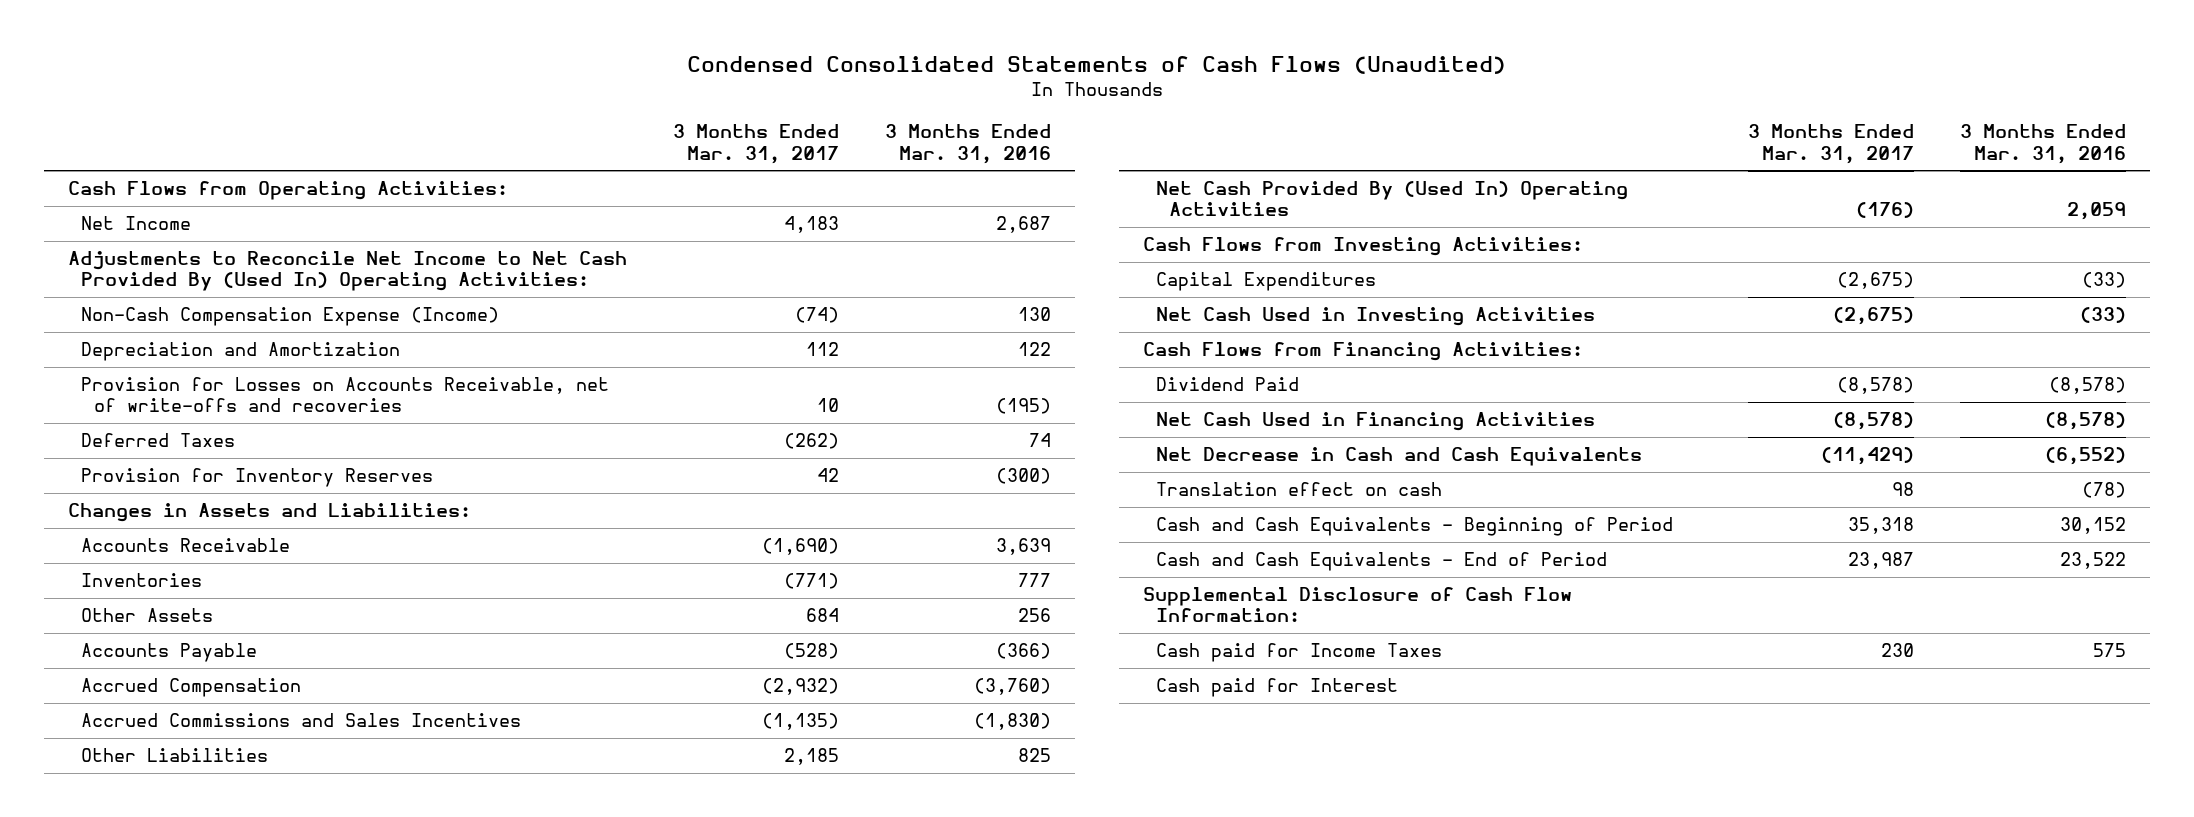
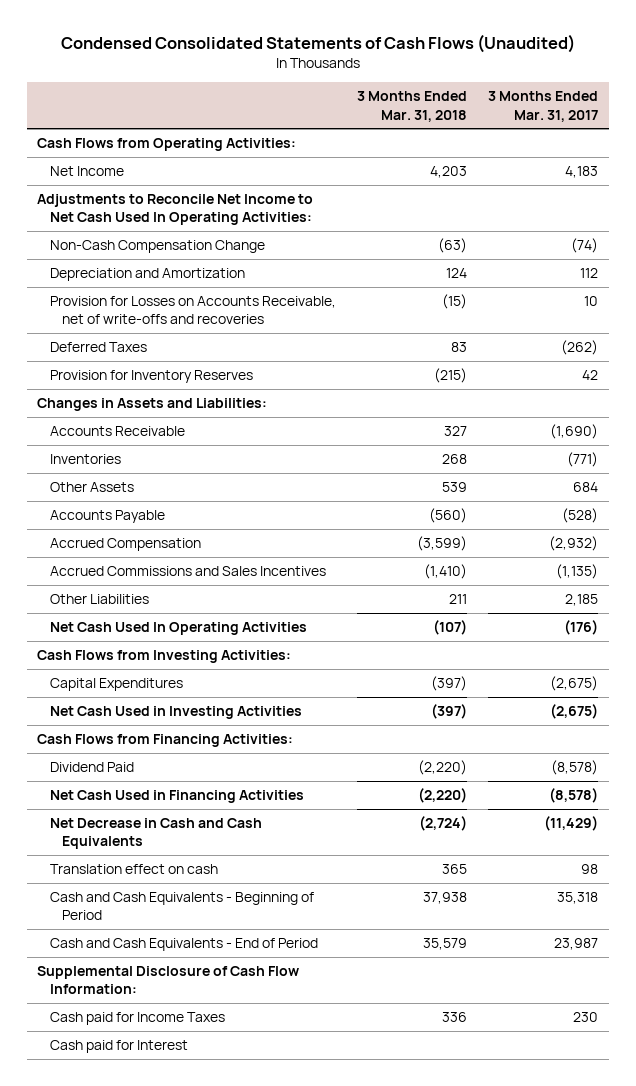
- | 3 Months Ended Mar. 31, 2017 | 3 Months Ended Mar. 31, 2016
+ | 3 Months Ended Mar. 31, 2018 | 3 Months Ended Mar. 31, 2017
- Adjustments to Reconcile Net Income to Net Cash Provided By (Used In) Operating Activities:
- Non-Cash Compensation Expense (Income) | (74) | 130
+ Adjustments to Reconcile Net Income to Net Cash Used In Operating Activities:
+ Non-Cash Compensation Change | (63) | (74)
- Net Cash Provided By (Used In) Operating Activities | (176) | 2,059
+ Net Cash Used In Operating Activities | (107) | (176)

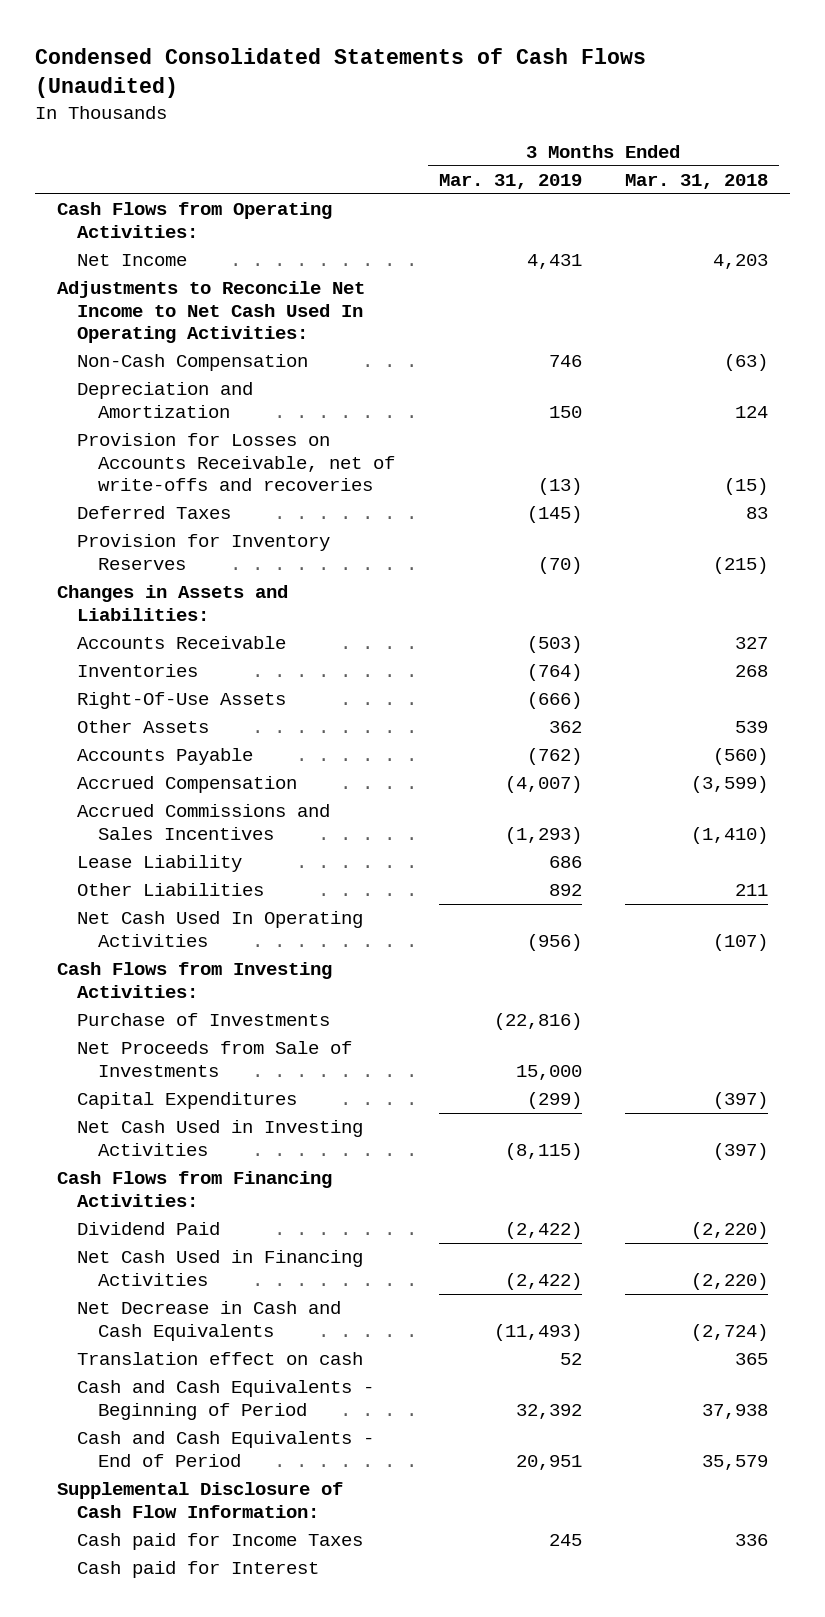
- | 3 Months Ended Mar. 31, 2018 | 3 Months Ended Mar. 31, 2017
+ | 3 Months Ended Mar. 31, 2019 | 3 Months Ended Mar. 31, 2018
- Non-Cash Compensation Change | (63) | (74)
+ Non-Cash Compensation | 746 | (63)
+ Right-Of-Use Assets | (666) |
+ Lease Liability | 686 |
+ Purchase of Investments | (22,816) |
+ Net Proceeds from Sale of Investments | 15,000 |

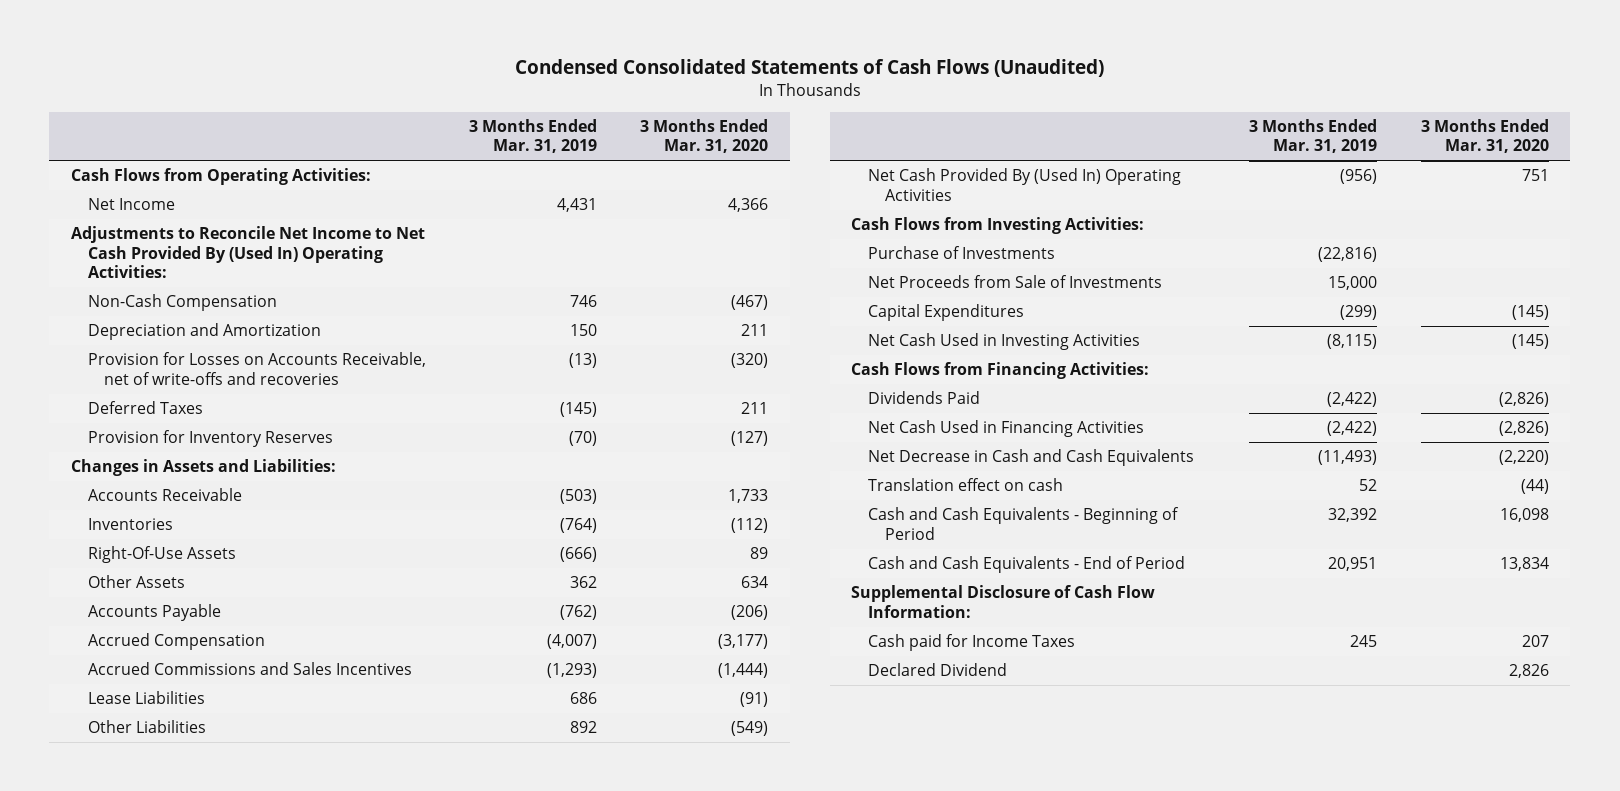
- | 3 Months Ended Mar. 31, 2019 | 3 Months Ended Mar. 31, 2018
+ | 3 Months Ended Mar. 31, 2019 | 3 Months Ended Mar. 31, 2020
- Adjustments to Reconcile Net Income to Net Cash Used In Operating Activities:
+ Adjustments to Reconcile Net Income to Net Cash Provided By (Used In) Operating Activities:
- Lease Liability | 686 |
+ Lease Liabilities | 686 | (91)
- Net Cash Used In Operating Activities | (956) | (107)
+ Net Cash Provided By (Used In) Operating Activities | (956) | 751
- Dividend Paid | (2,422) | (2,220)
+ Dividends Paid | (2,422) | (2,826)
- Cash paid for Interest
+ Declared Dividend | | 2,826

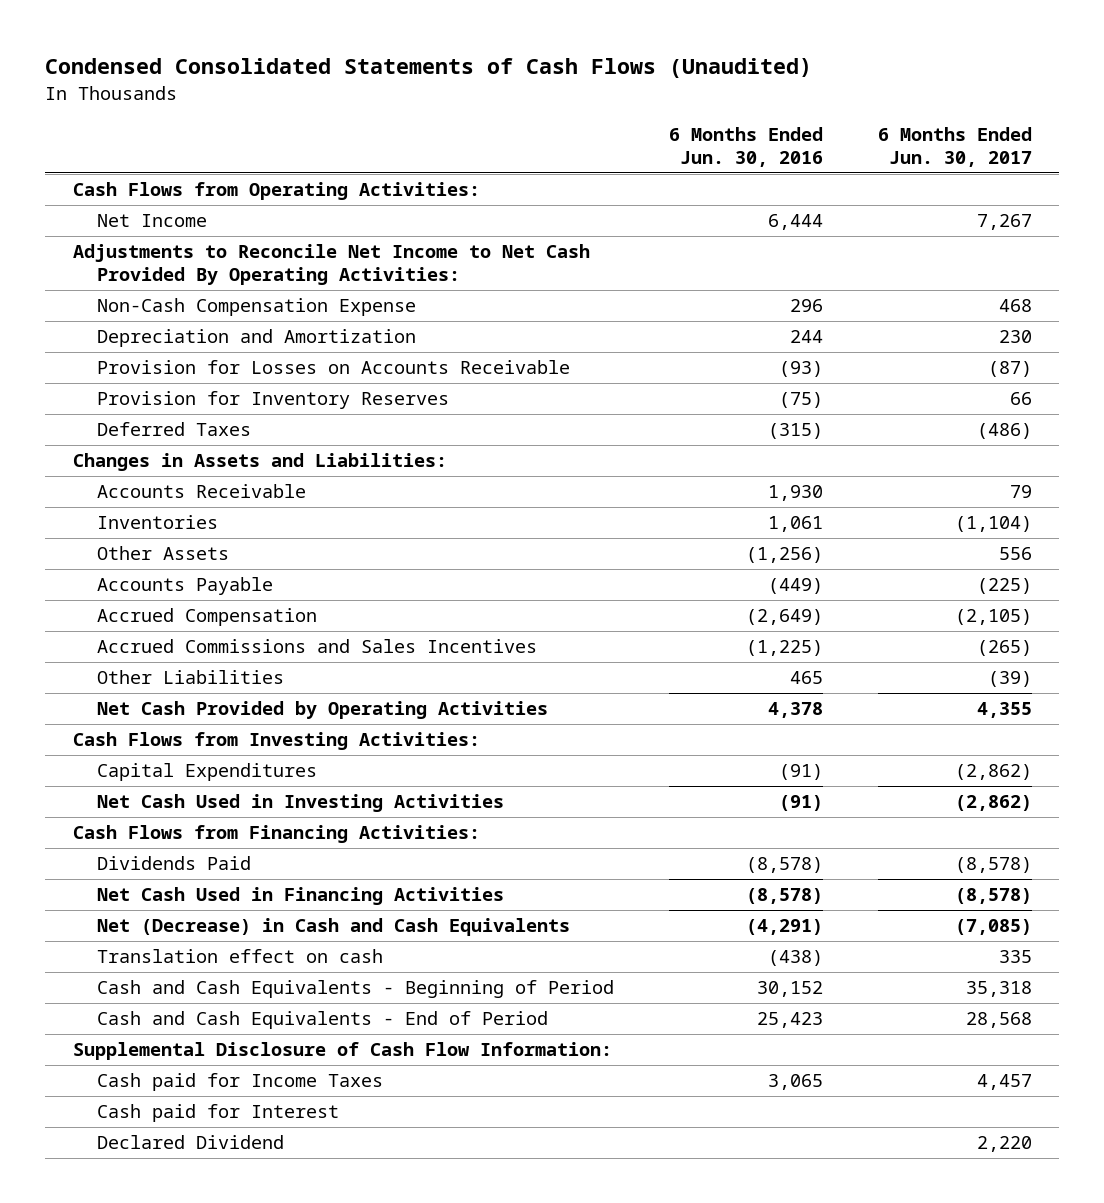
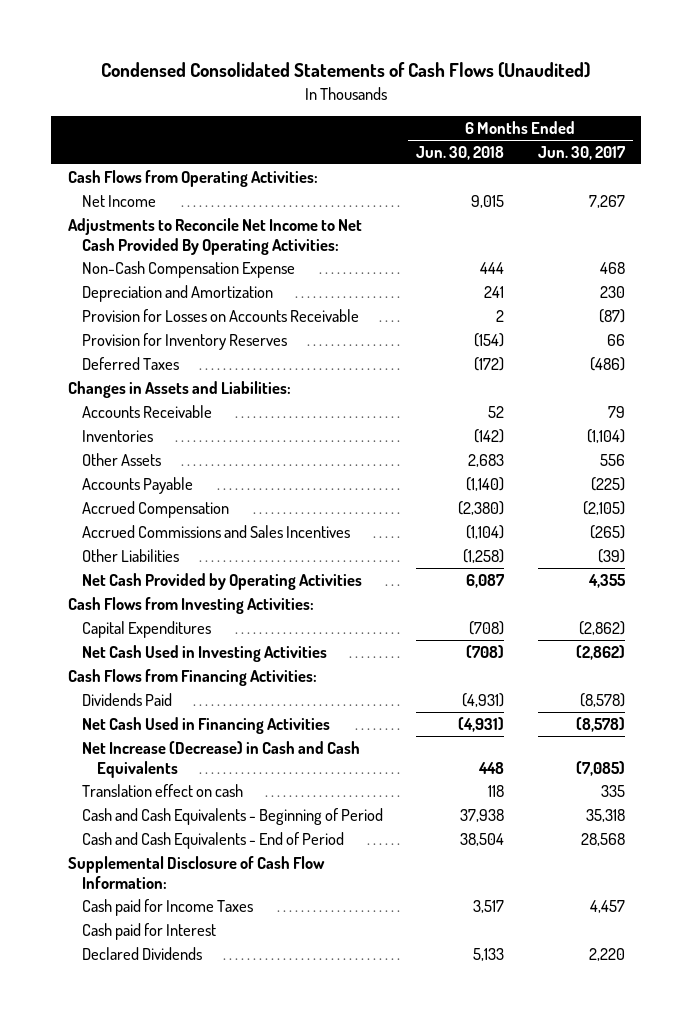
- | 6 Months Ended Jun. 30, 2016 | 6 Months Ended Jun. 30, 2017
+ | 6 Months Ended Jun. 30, 2018 | 6 Months Ended Jun. 30, 2017
- Net (Decrease) in Cash and Cash Equivalents | (4,291) | (7,085)
+ Net Increase (Decrease) in Cash and Cash Equivalents | 448 | (7,085)
- Declared Dividend | | 2,220
+ Declared Dividends | 5,133 | 2,220

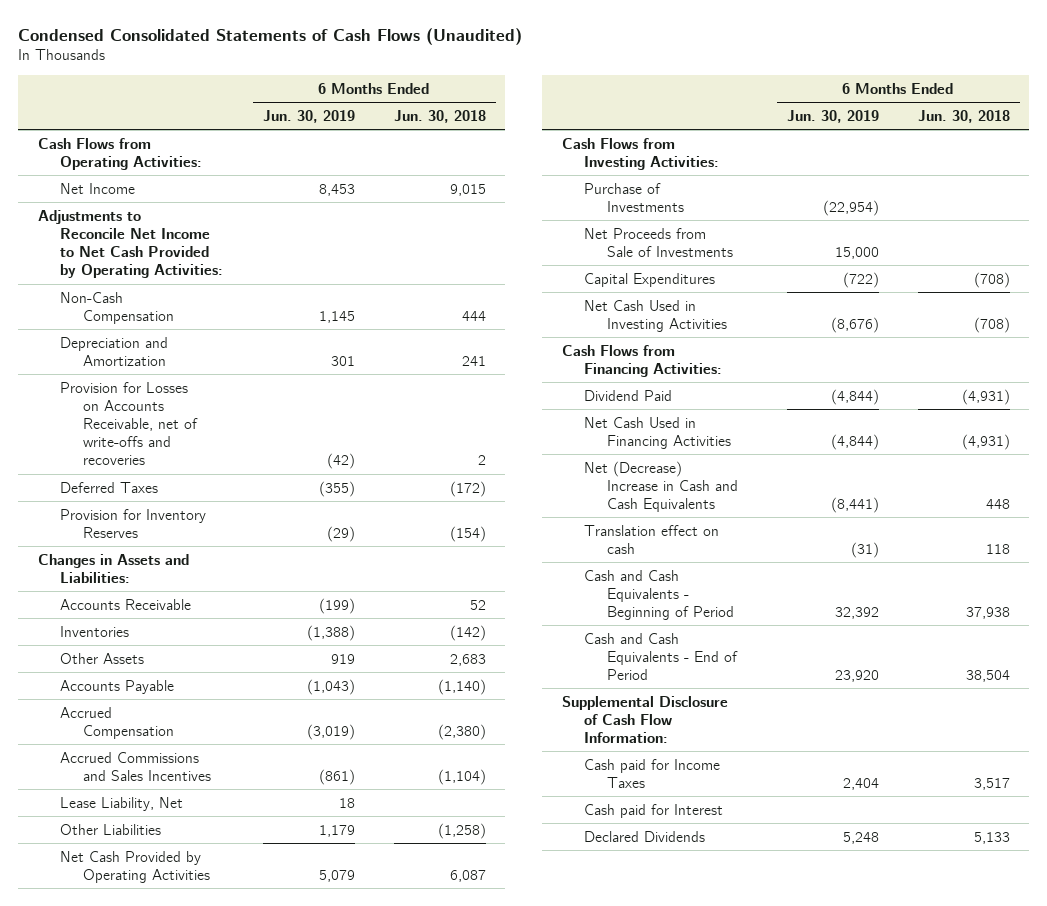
- | 6 Months Ended Jun. 30, 2018 | 6 Months Ended Jun. 30, 2017
+ | 6 Months Ended Jun. 30, 2019 | 6 Months Ended Jun. 30, 2018
- Adjustments to Reconcile Net Income to Net Cash Provided By Operating Activities:
- Non-Cash Compensation Expense | 444 | 468
+ Adjustments to Reconcile Net Income to Net Cash Provided by Operating Activities:
+ Non-Cash Compensation | 1,145 | 444
- Provision for Losses on Accounts Receivable | 2 | (87)
+ Provision for Losses on Accounts Receivable, net of write-offs and recoveries | (42) | 2
moved down: Provision for Inventory Reserves | (29) | (154)
+ Lease Liability, Net | 18 |
+ Purchase of Investments | (22,954) |
+ Net Proceeds from Sale of Investments | 15,000 |
- Dividends Paid | (4,931) | (8,578)
+ Dividend Paid | (4,844) | (4,931)
- Net Increase (Decrease) in Cash and Cash Equivalents | 448 | (7,085)
+ Net (Decrease) Increase in Cash and Cash Equivalents | (8,441) | 448

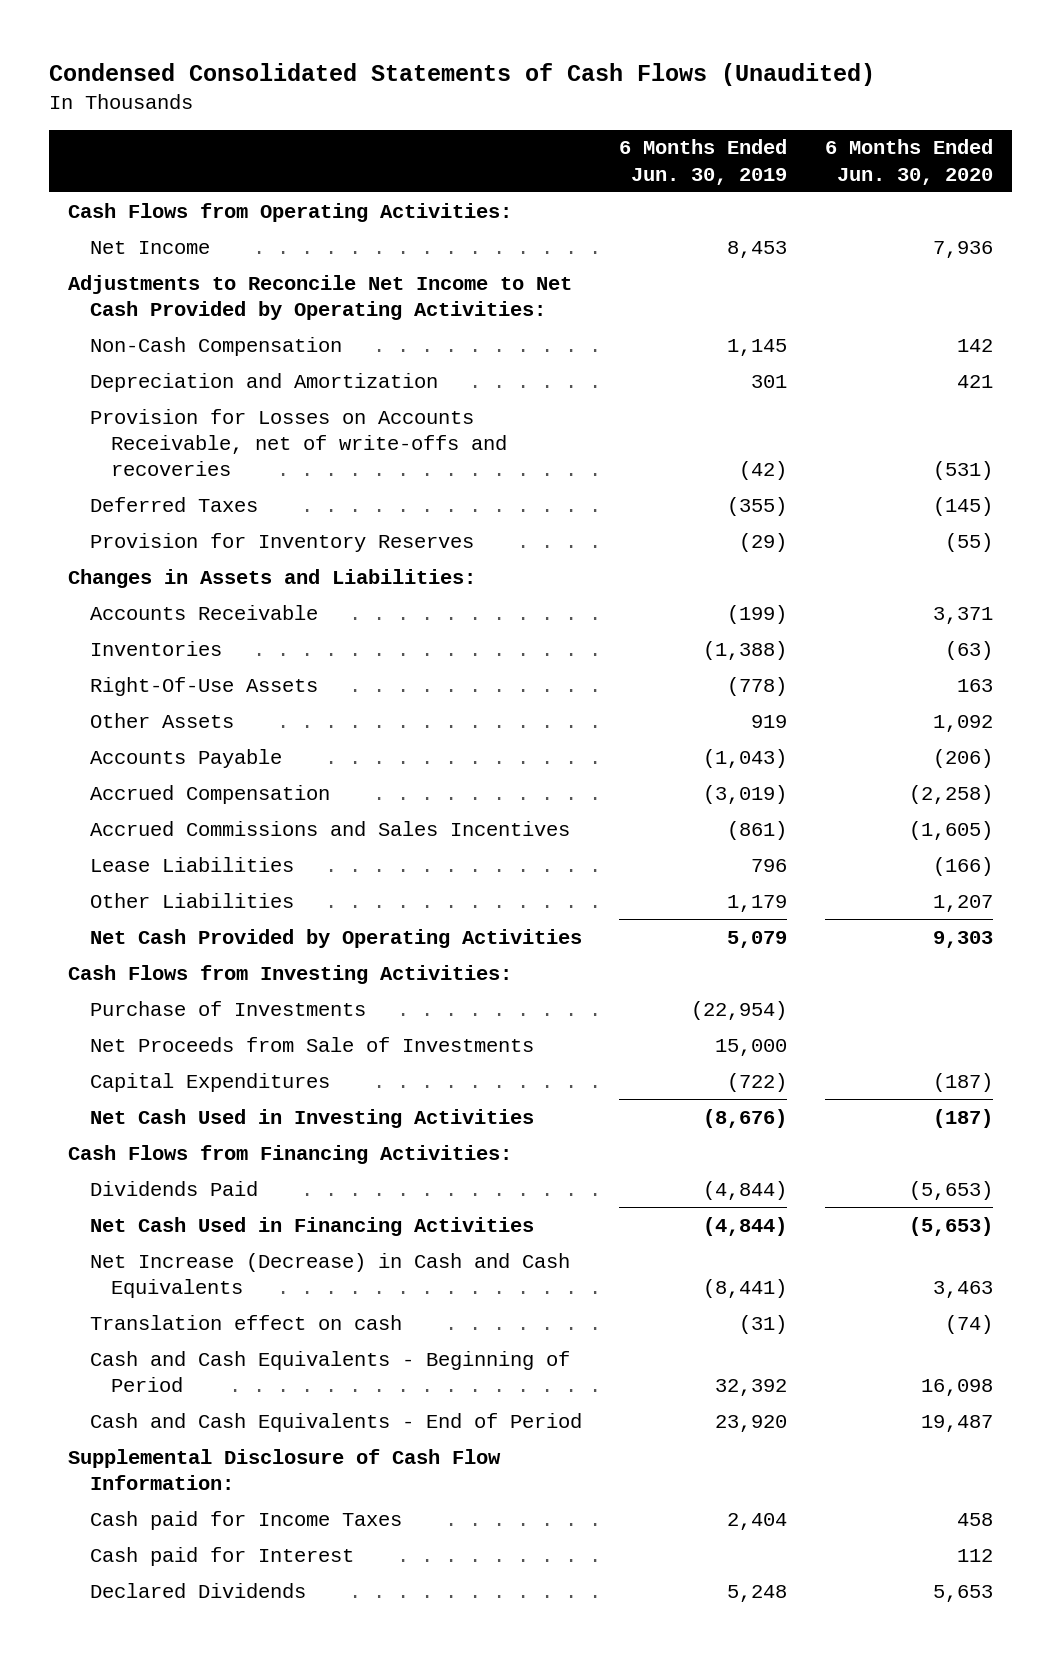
- | 6 Months Ended Jun. 30, 2019 | 6 Months Ended Jun. 30, 2018
+ | 6 Months Ended Jun. 30, 2019 | 6 Months Ended Jun. 30, 2020
+ Right-Of-Use Assets | (778) | 163
- Lease Liability, Net | 18 |
+ Lease Liabilities | 796 | (166)
- Dividend Paid | (4,844) | (4,931)
+ Dividends Paid | (4,844) | (5,653)
- Net (Decrease) Increase in Cash and Cash Equivalents | (8,441) | 448
+ Net Increase (Decrease) in Cash and Cash Equivalents | (8,441) | 3,463

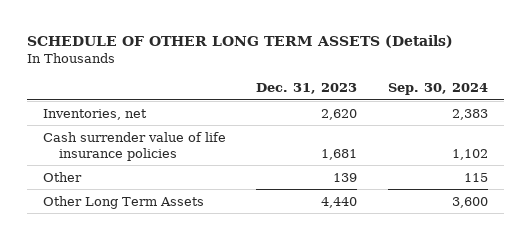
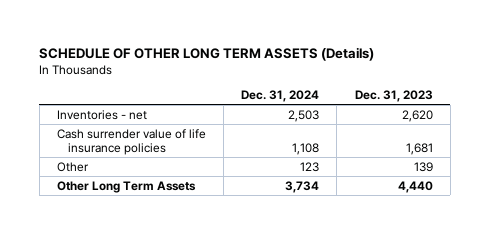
- | Dec. 31, 2023 | Sep. 30, 2024
+ | Dec. 31, 2024 | Dec. 31, 2023
- Inventories, net | 2,620 | 2,383
+ Inventories - net | 2,503 | 2,620

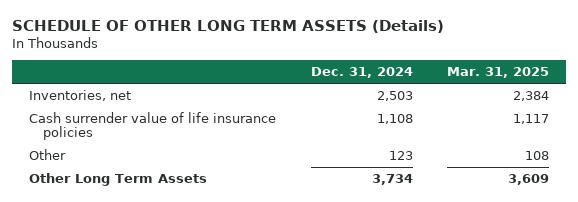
- | Dec. 31, 2024 | Dec. 31, 2023
+ | Dec. 31, 2024 | Mar. 31, 2025
- Inventories - net | 2,503 | 2,620
+ Inventories, net | 2,503 | 2,384

